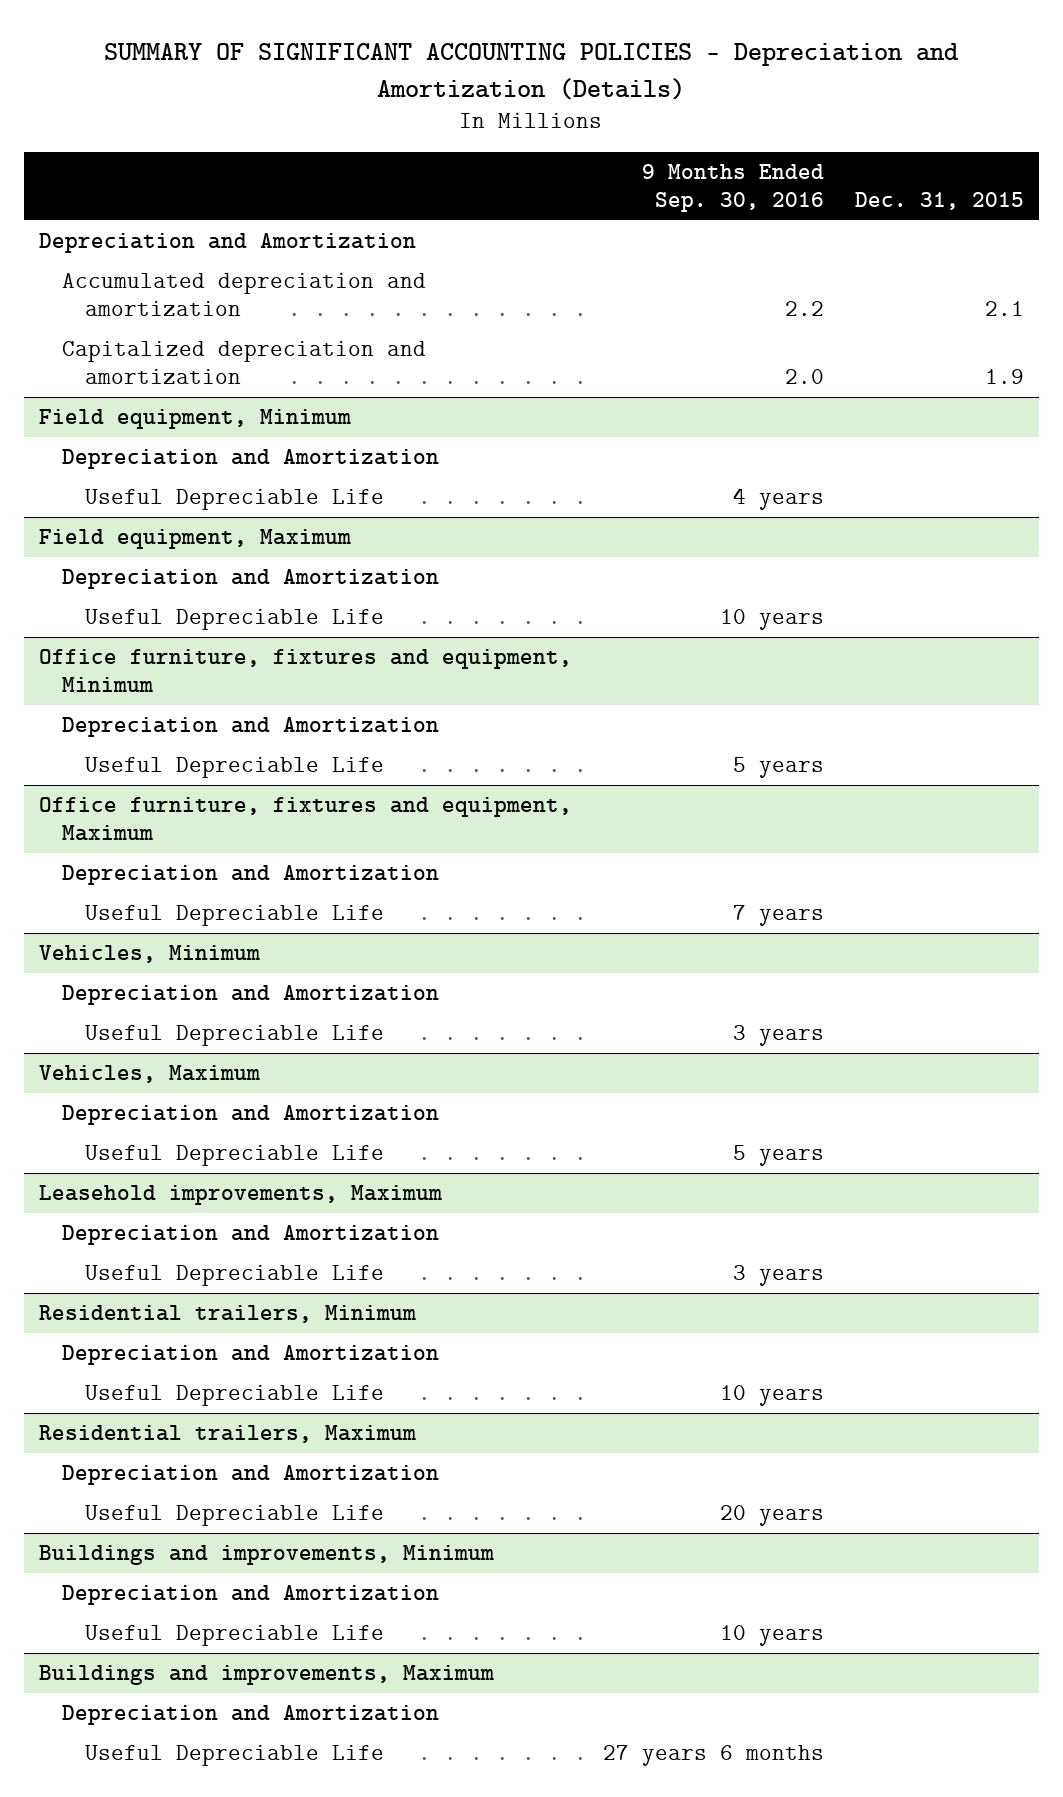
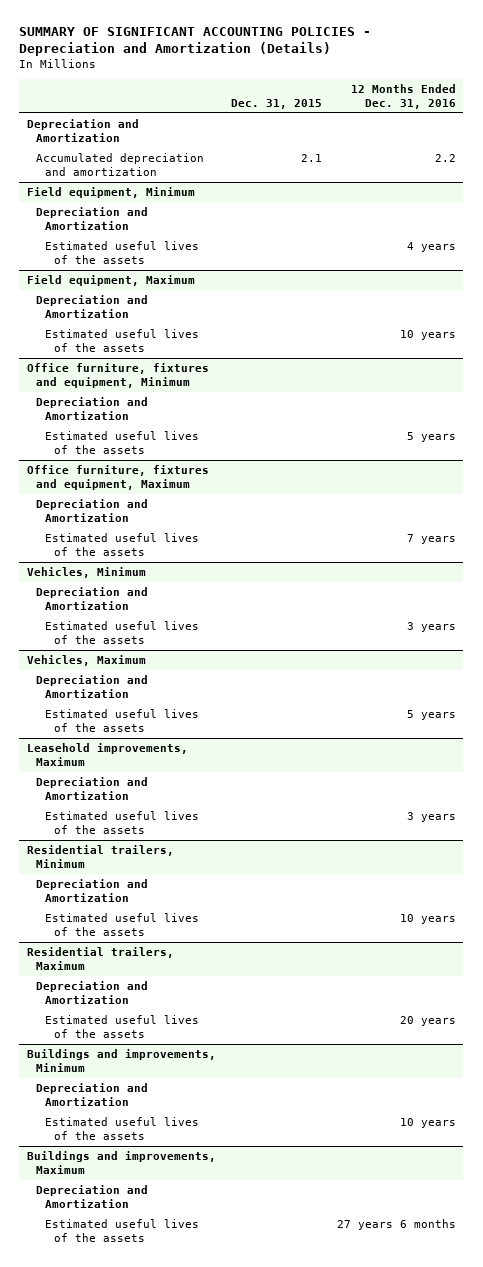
- | 9 Months Ended Sep. 30, 2016 | Dec. 31, 2015
+ | Dec. 31, 2015 | 12 Months Ended Dec. 31, 2016
- Capitalized depreciation and amortization | 2.0 | 1.9
@ Field equipment, Minimum
- Useful Depreciable Life | 4 years |
+ Estimated useful lives of the assets | | 4 years
@ Field equipment, Maximum
- Useful Depreciable Life | 10 years |
+ Estimated useful lives of the assets | | 10 years
@ Office furniture, fixtures and equipment, Minimum
- Useful Depreciable Life | 5 years |
+ Estimated useful lives of the assets | | 5 years
@ Office furniture, fixtures and equipment, Maximum
- Useful Depreciable Life | 7 years |
+ Estimated useful lives of the assets | | 7 years
@ Vehicles, Minimum
- Useful Depreciable Life | 3 years |
+ Estimated useful lives of the assets | | 3 years
@ Vehicles, Maximum
- Useful Depreciable Life | 5 years |
+ Estimated useful lives of the assets | | 5 years
@ Leasehold improvements, Maximum
- Useful Depreciable Life | 3 years |
+ Estimated useful lives of the assets | | 3 years
@ Residential trailers, Minimum
- Useful Depreciable Life | 10 years |
+ Estimated useful lives of the assets | | 10 years
@ Residential trailers, Maximum
- Useful Depreciable Life | 20 years |
+ Estimated useful lives of the assets | | 20 years
@ Buildings and improvements, Minimum
- Useful Depreciable Life | 10 years |
+ Estimated useful lives of the assets | | 10 years
@ Buildings and improvements, Maximum
- Useful Depreciable Life | 27 years 6 months |
+ Estimated useful lives of the assets | | 27 years 6 months

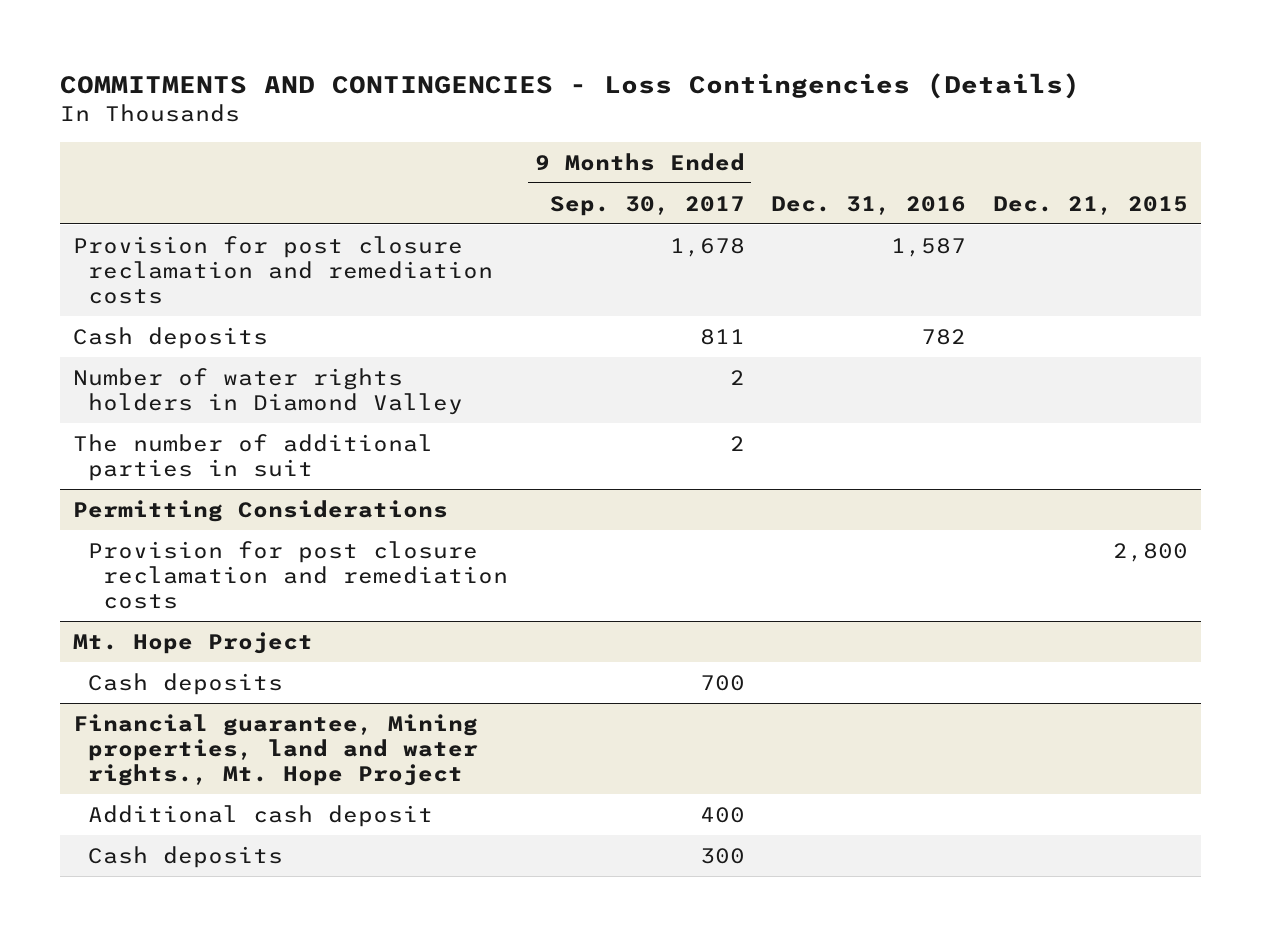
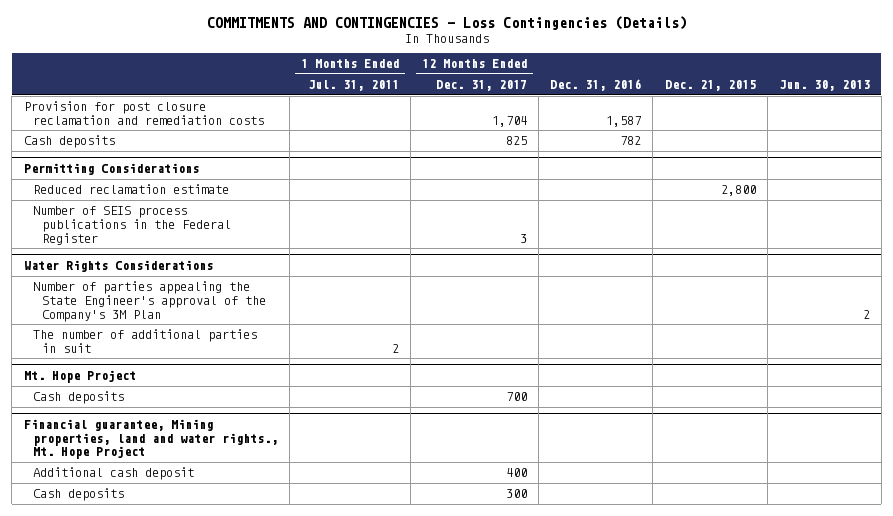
- | 9 Months Ended Sep. 30, 2017 | Dec. 31, 2016 | Dec. 21, 2015
+ | 1 Months Ended Jul. 31, 2011 | 12 Months Ended Dec. 31, 2017 | Dec. 31, 2016 | Dec. 21, 2015 | Jun. 30, 2013
- Number of water rights holders in Diamond Valley | 2 | |
- The number of additional parties in suit | 2 | |
@ Permitting Considerations
- Provision for post closure reclamation and remediation costs | | | 2,800
+ Reduced reclamation estimate | | | | 2,800 |
+ Number of SEIS process publications in the Federal Register | | 3 | | |
+ Water Rights Considerations
+ Number of parties appealing the State Engineer's approval of the Company's 3M Plan | | | | | 2
+ The number of additional parties in suit | 2 | | | |

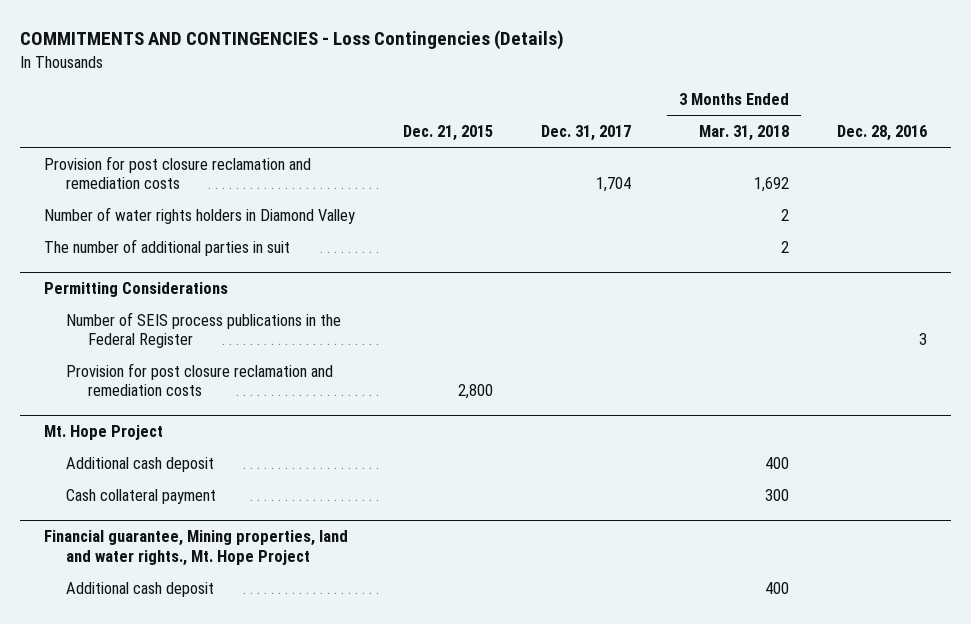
- | 1 Months Ended Jul. 31, 2011 | 12 Months Ended Dec. 31, 2017 | Dec. 31, 2016 | Dec. 21, 2015 | Jun. 30, 2013
+ | Dec. 21, 2015 | Dec. 31, 2017 | 3 Months Ended Mar. 31, 2018 | Dec. 28, 2016
- Cash deposits | | 825 | 782 | |
+ Number of water rights holders in Diamond Valley | | | 2 |
+ The number of additional parties in suit | | | 2 |
@ Permitting Considerations
- Reduced reclamation estimate | | | | 2,800 |
- Water Rights Considerations
- Number of parties appealing the State Engineer's approval of the Company's 3M Plan | | | | | 2
- The number of additional parties in suit | 2 | | | |
@ Permitting Considerations
+ Provision for post closure reclamation and remediation costs | 2,800 | | |
@ Mt. Hope Project
- Cash deposits | | 700 | | |
+ Additional cash deposit | | | 400 |
+ Cash collateral payment | | | 300 |
@ Financial guarantee, Mining properties, land and water rights., Mt. Hope Project
- Cash deposits | | 300 | | |

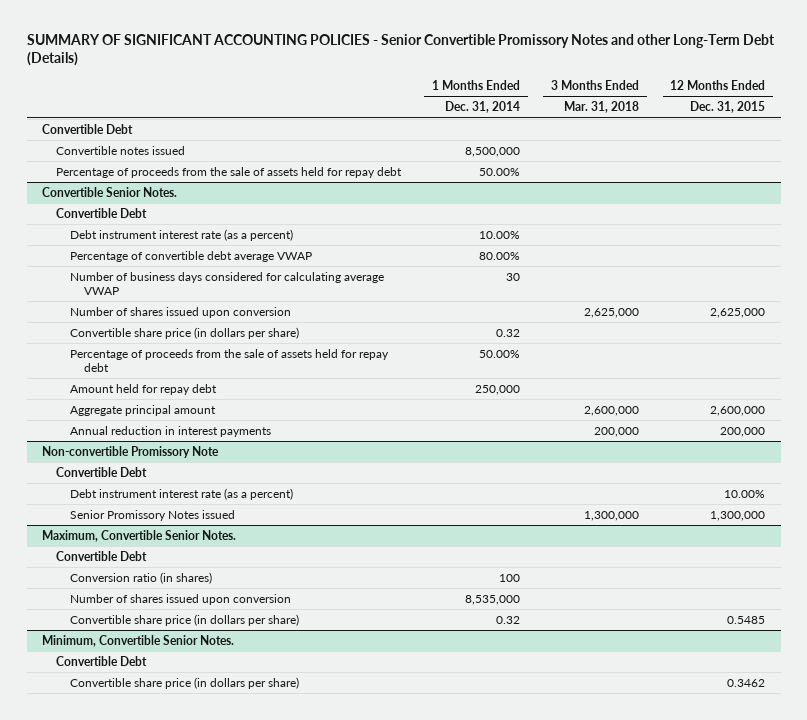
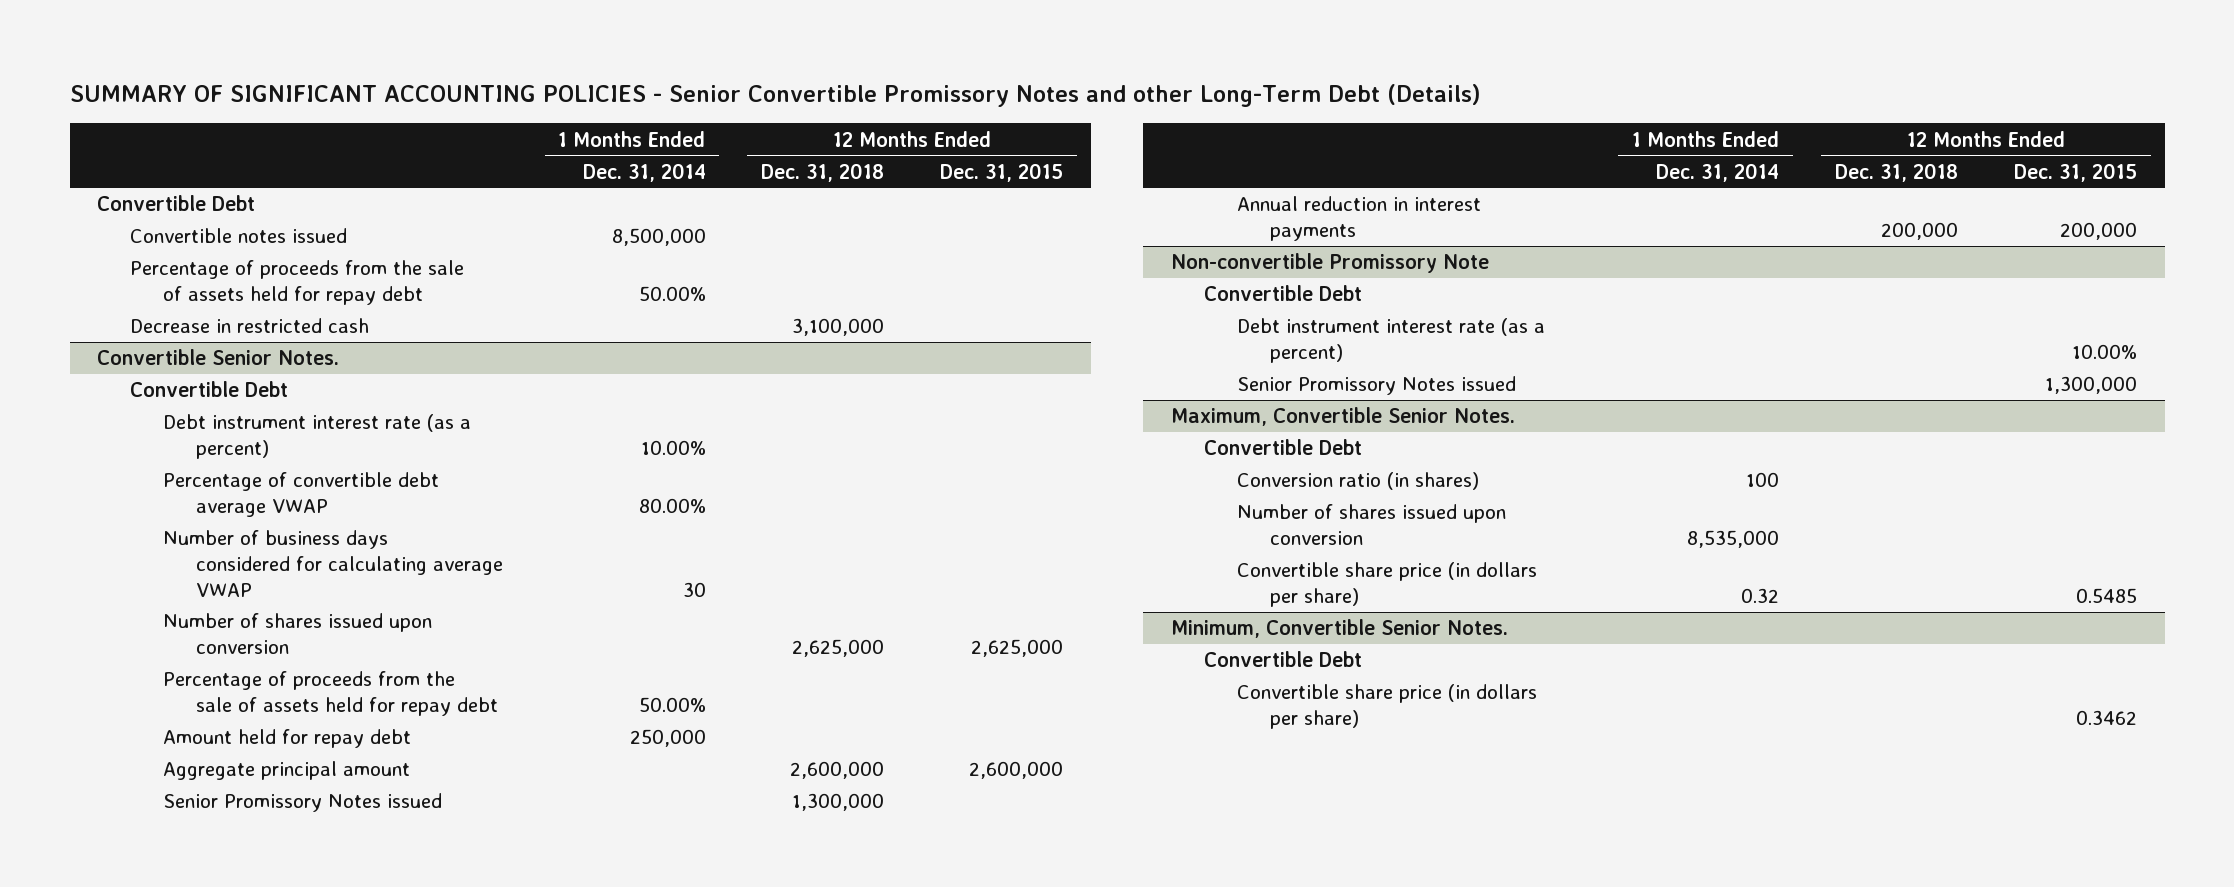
- | 1 Months Ended Dec. 31, 2014 | 3 Months Ended Mar. 31, 2018 | 12 Months Ended Dec. 31, 2015
+ | 1 Months Ended Dec. 31, 2014 | 12 Months Ended Dec. 31, 2018 | 12 Months Ended Dec. 31, 2015
+ Decrease in restricted cash | | 3,100,000 |
@ Convertible Senior Notes.
- Convertible share price (in dollars per share) | 0.32 | |
+ Senior Promissory Notes issued | | 1,300,000 |

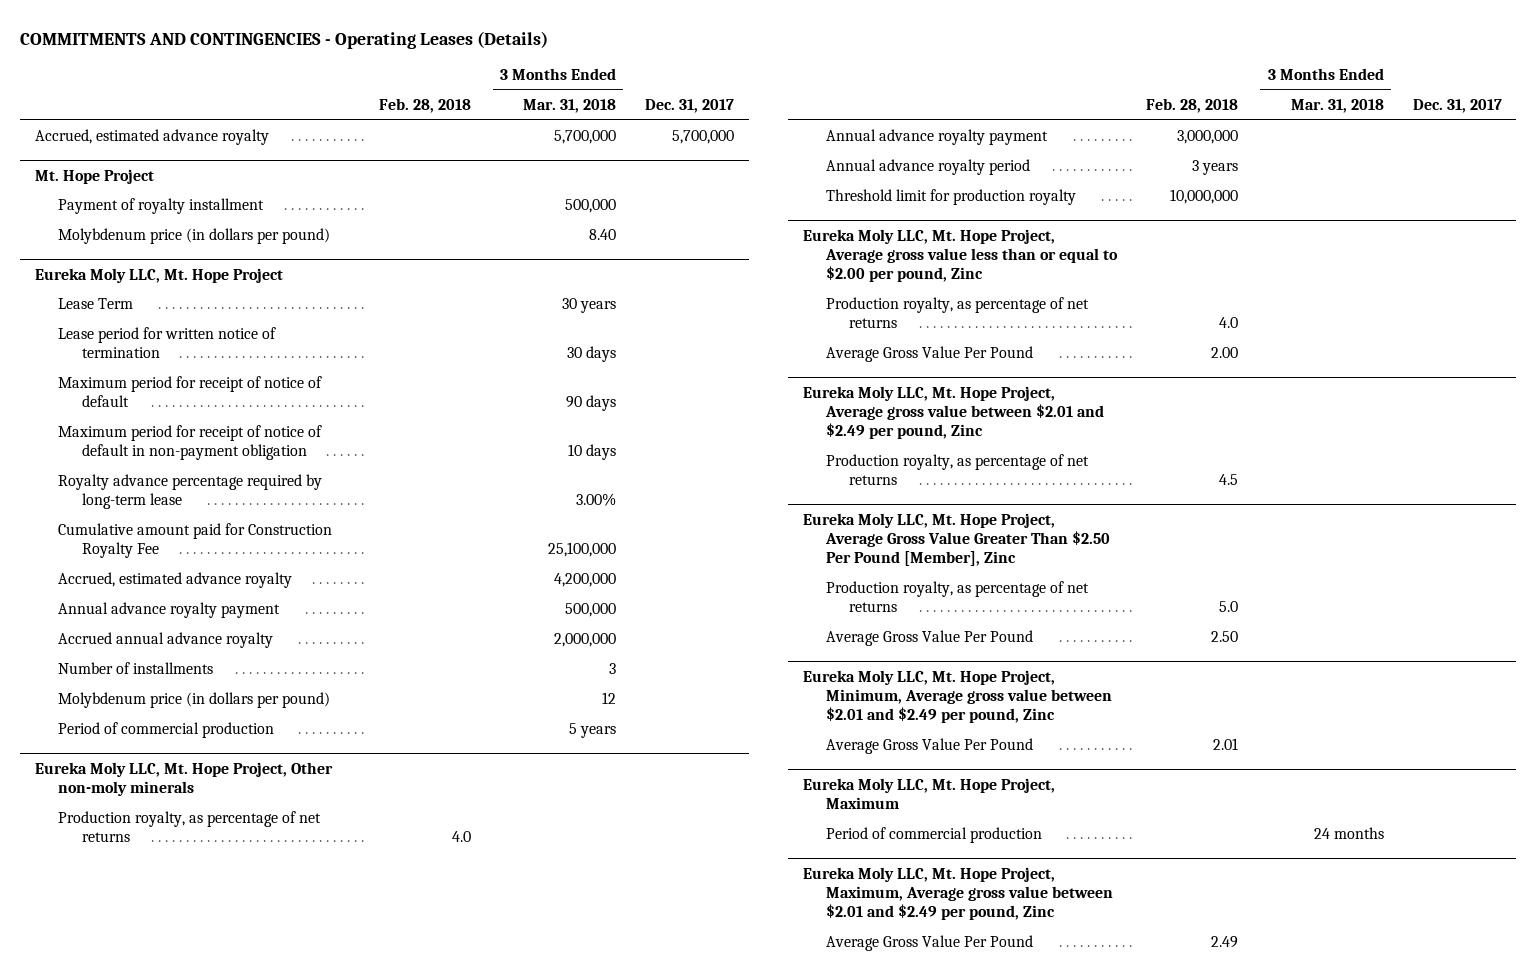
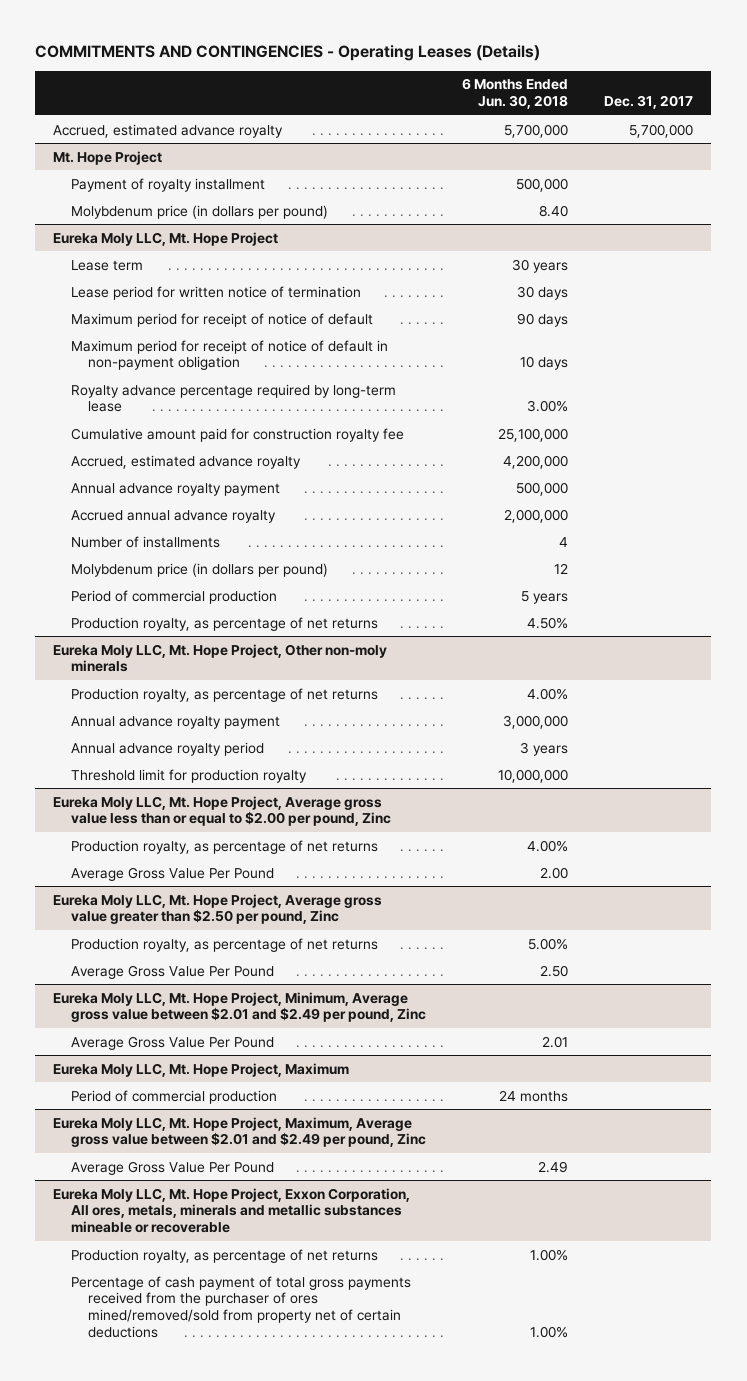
- | Feb. 28, 2018 | 3 Months Ended Mar. 31, 2018 | Dec. 31, 2017
+ | 6 Months Ended Jun. 30, 2018 | Dec. 31, 2017
@ Eureka Moly LLC, Mt. Hope Project
- Lease Term | | 30 years |
+ Lease term | 30 years |
- Cumulative amount paid for Construction Royalty Fee | | 25,100,000 |
+ Cumulative amount paid for construction royalty fee | 25,100,000 |
+ Production royalty, as percentage of net returns | 4.50% |
- Eureka Moly LLC, Mt. Hope Project, Average gross value between $2.01 and $2.49 per pound, Zinc
- Production royalty, as percentage of net returns | 4.5 | |
- Eureka Moly LLC, Mt. Hope Project, Average Gross Value Greater Than $2.50 Per Pound [Member], Zinc
+ Eureka Moly LLC, Mt. Hope Project, Average gross value greater than $2.50 per pound, Zinc
+ Eureka Moly LLC, Mt. Hope Project, Exxon Corporation, All ores, metals, minerals and metallic substances mineable or recoverable
+ Production royalty, as percentage of net returns | 1.00% |
+ Percentage of cash payment of total gross payments received from the purchaser of ores mined/removed/sold from property net of certain deductions | 1.00% |

